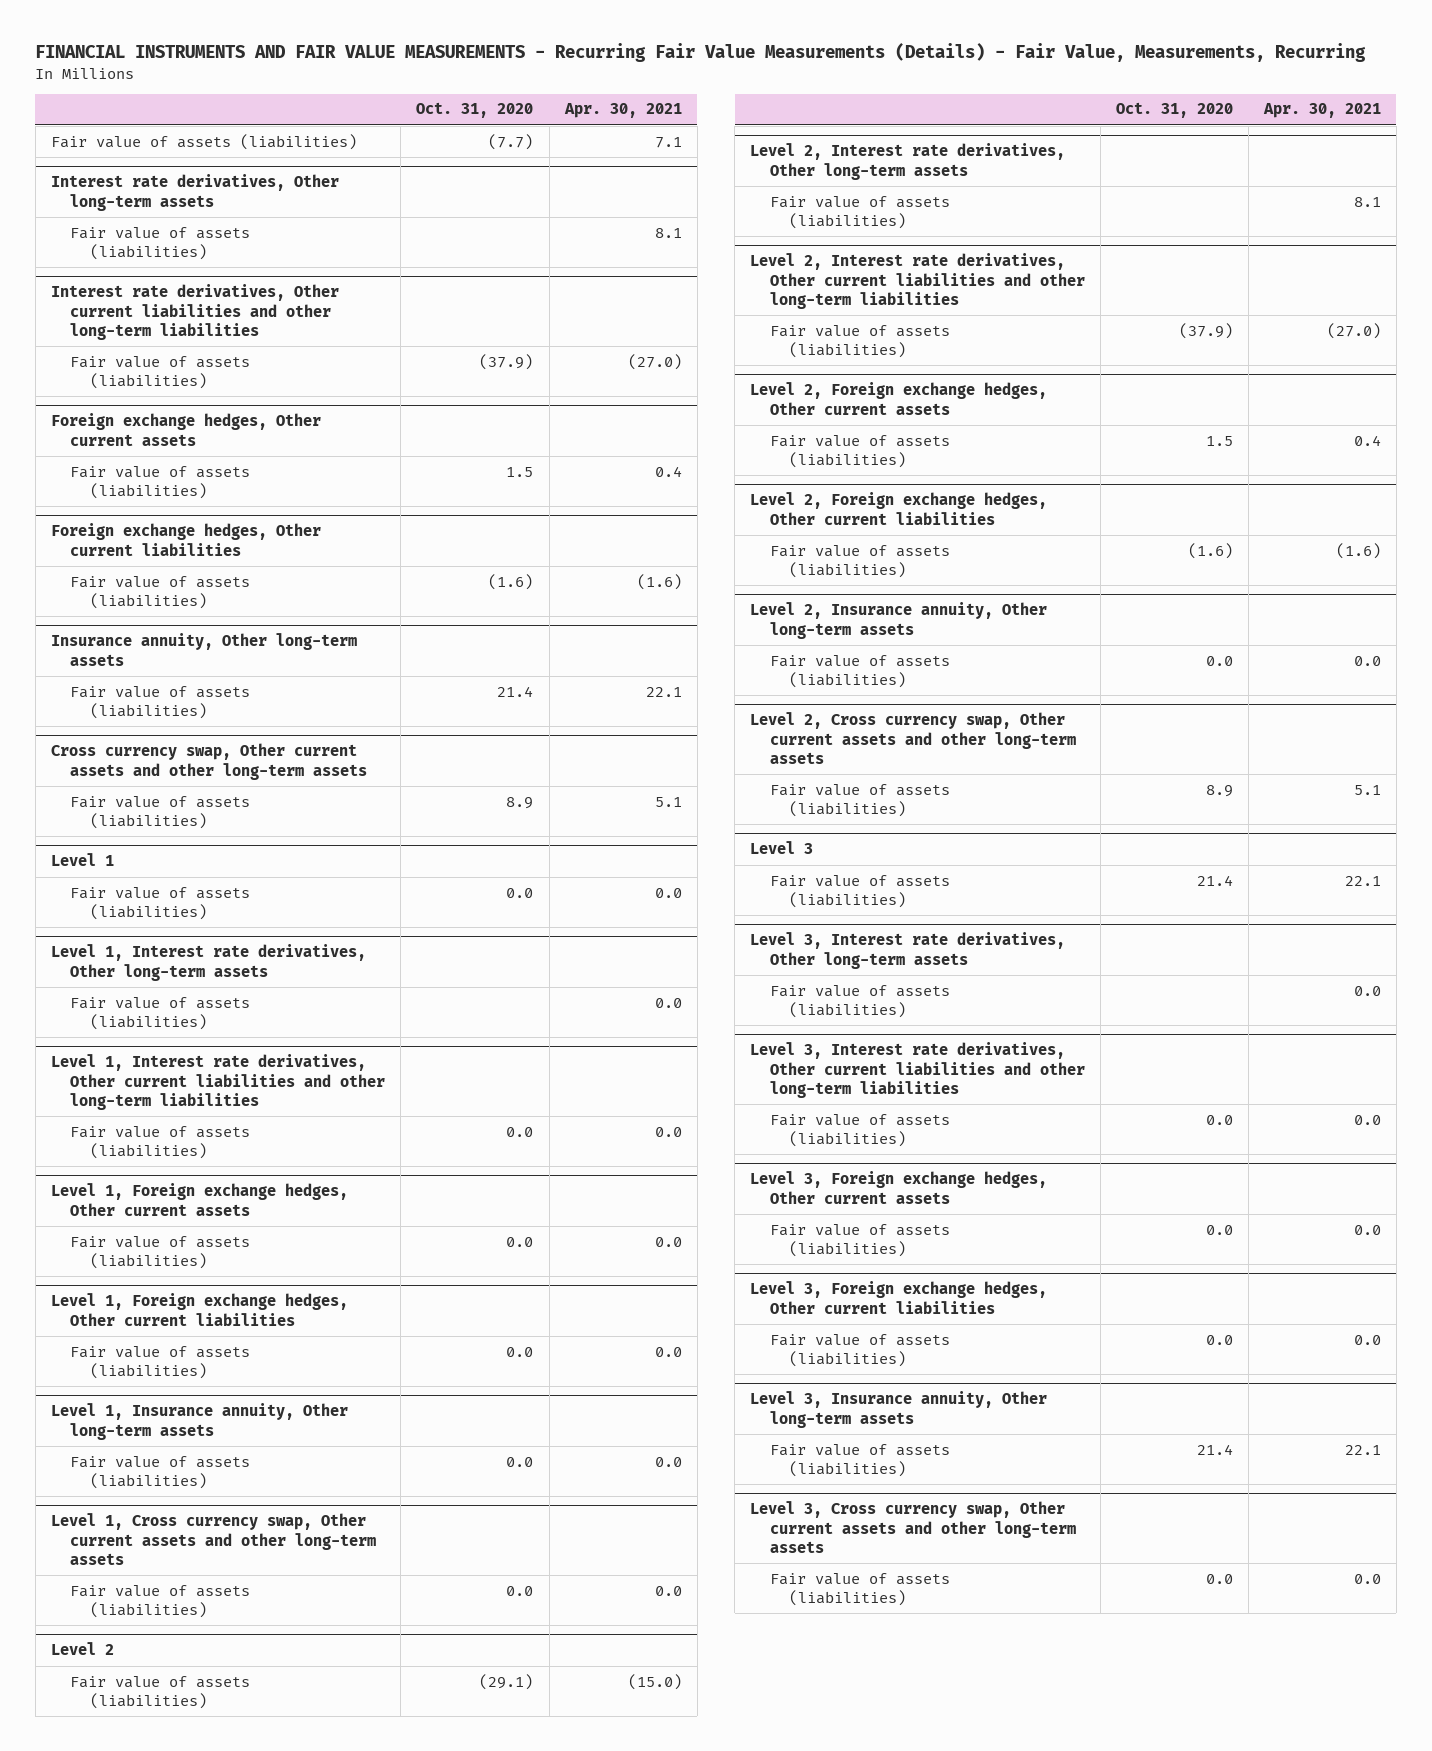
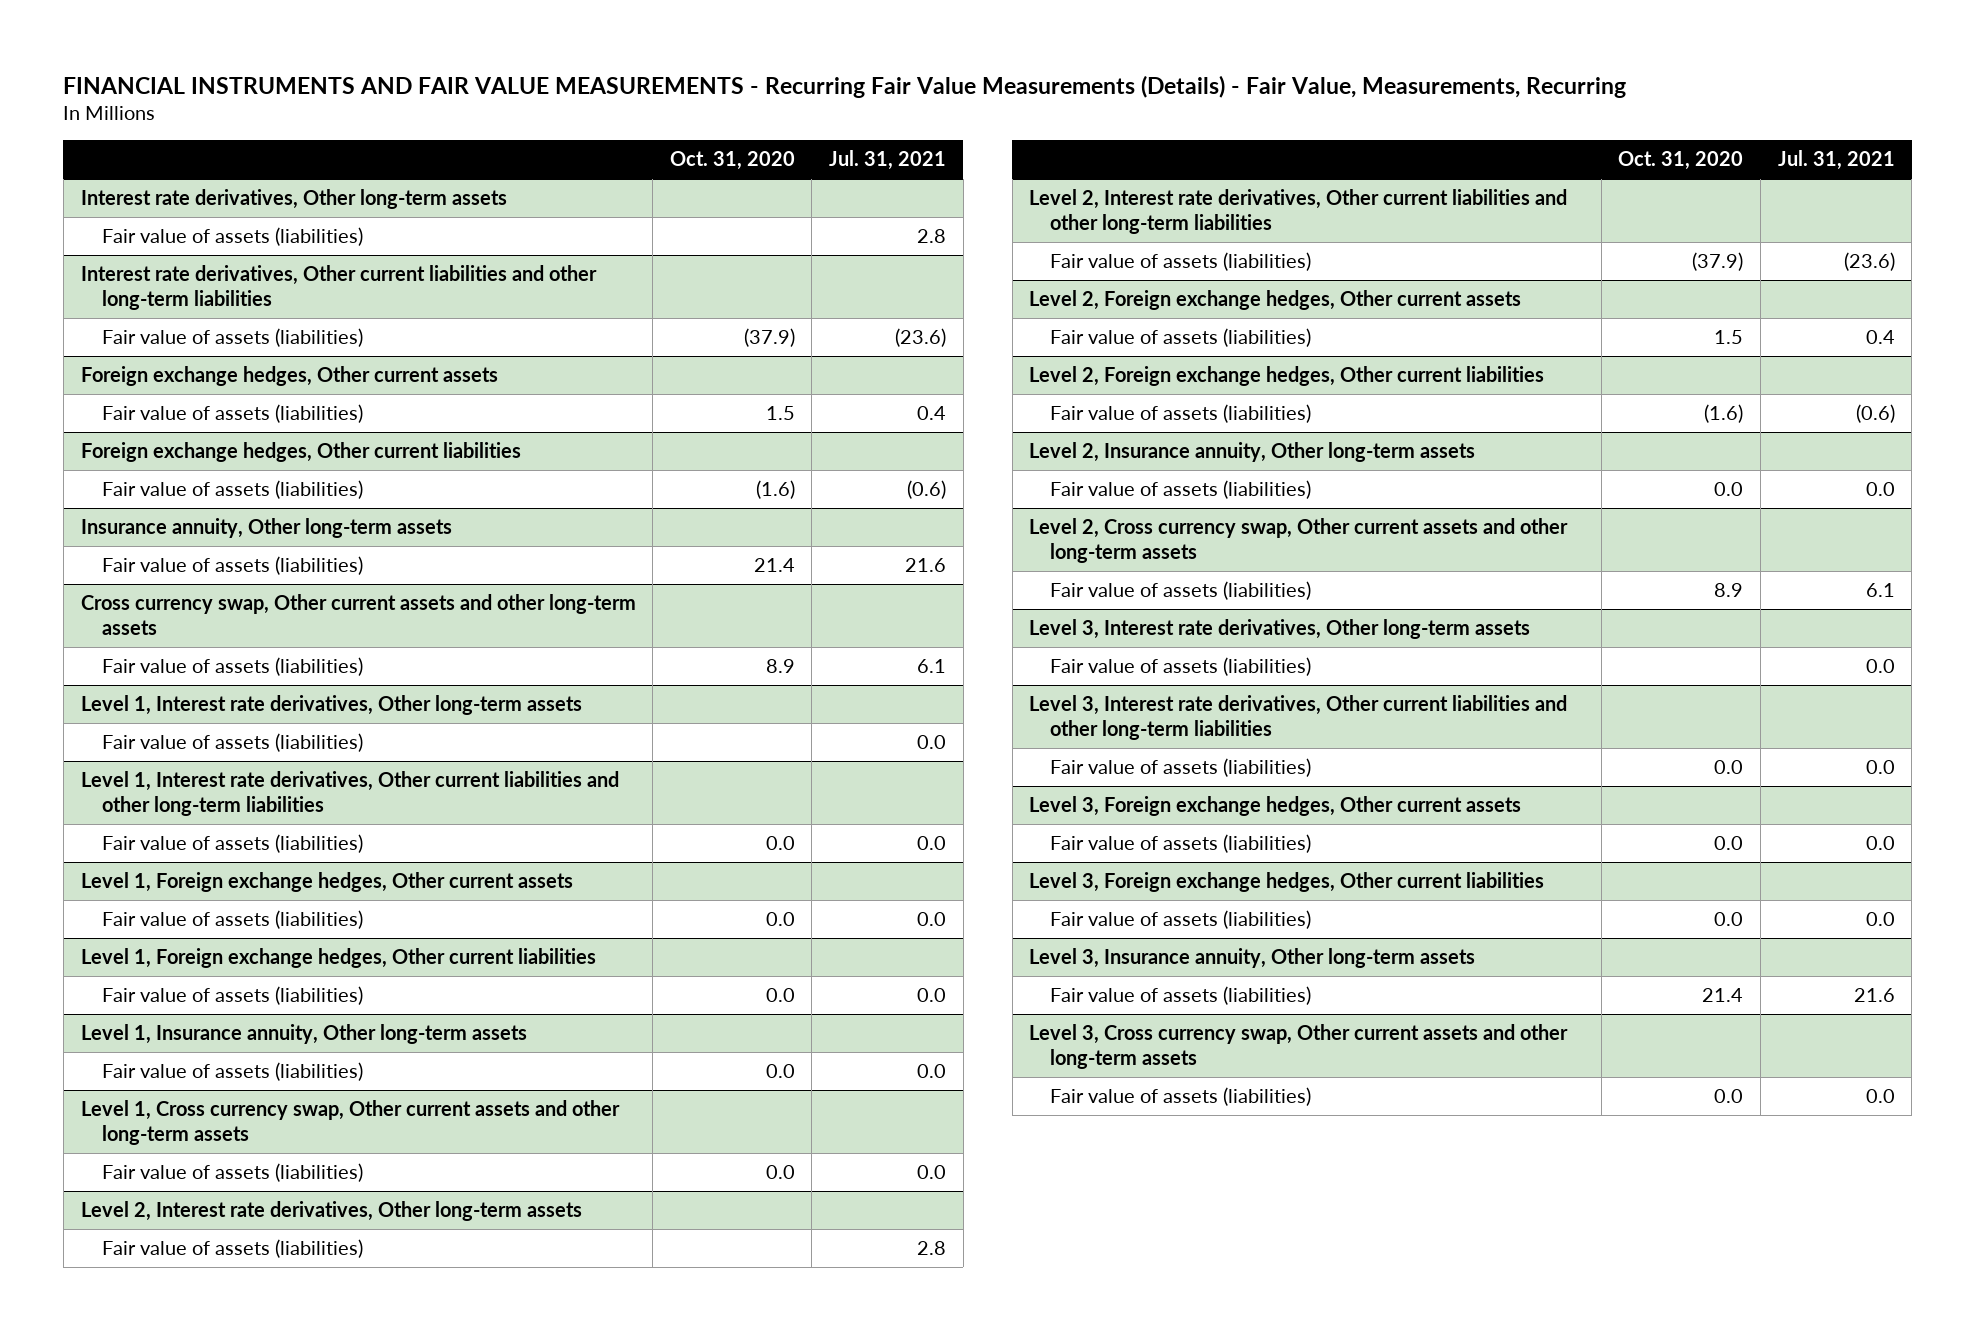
- | Oct. 31, 2020 | Apr. 30, 2021
+ | Oct. 31, 2020 | Jul. 31, 2021
- Fair value of assets (liabilities) | (7.7) | 7.1
- Level 1
- Fair value of assets (liabilities) | 0.0 | 0.0
- Level 2
- Fair value of assets (liabilities) | (29.1) | (15.0)
- Level 3
- Fair value of assets (liabilities) | 21.4 | 22.1

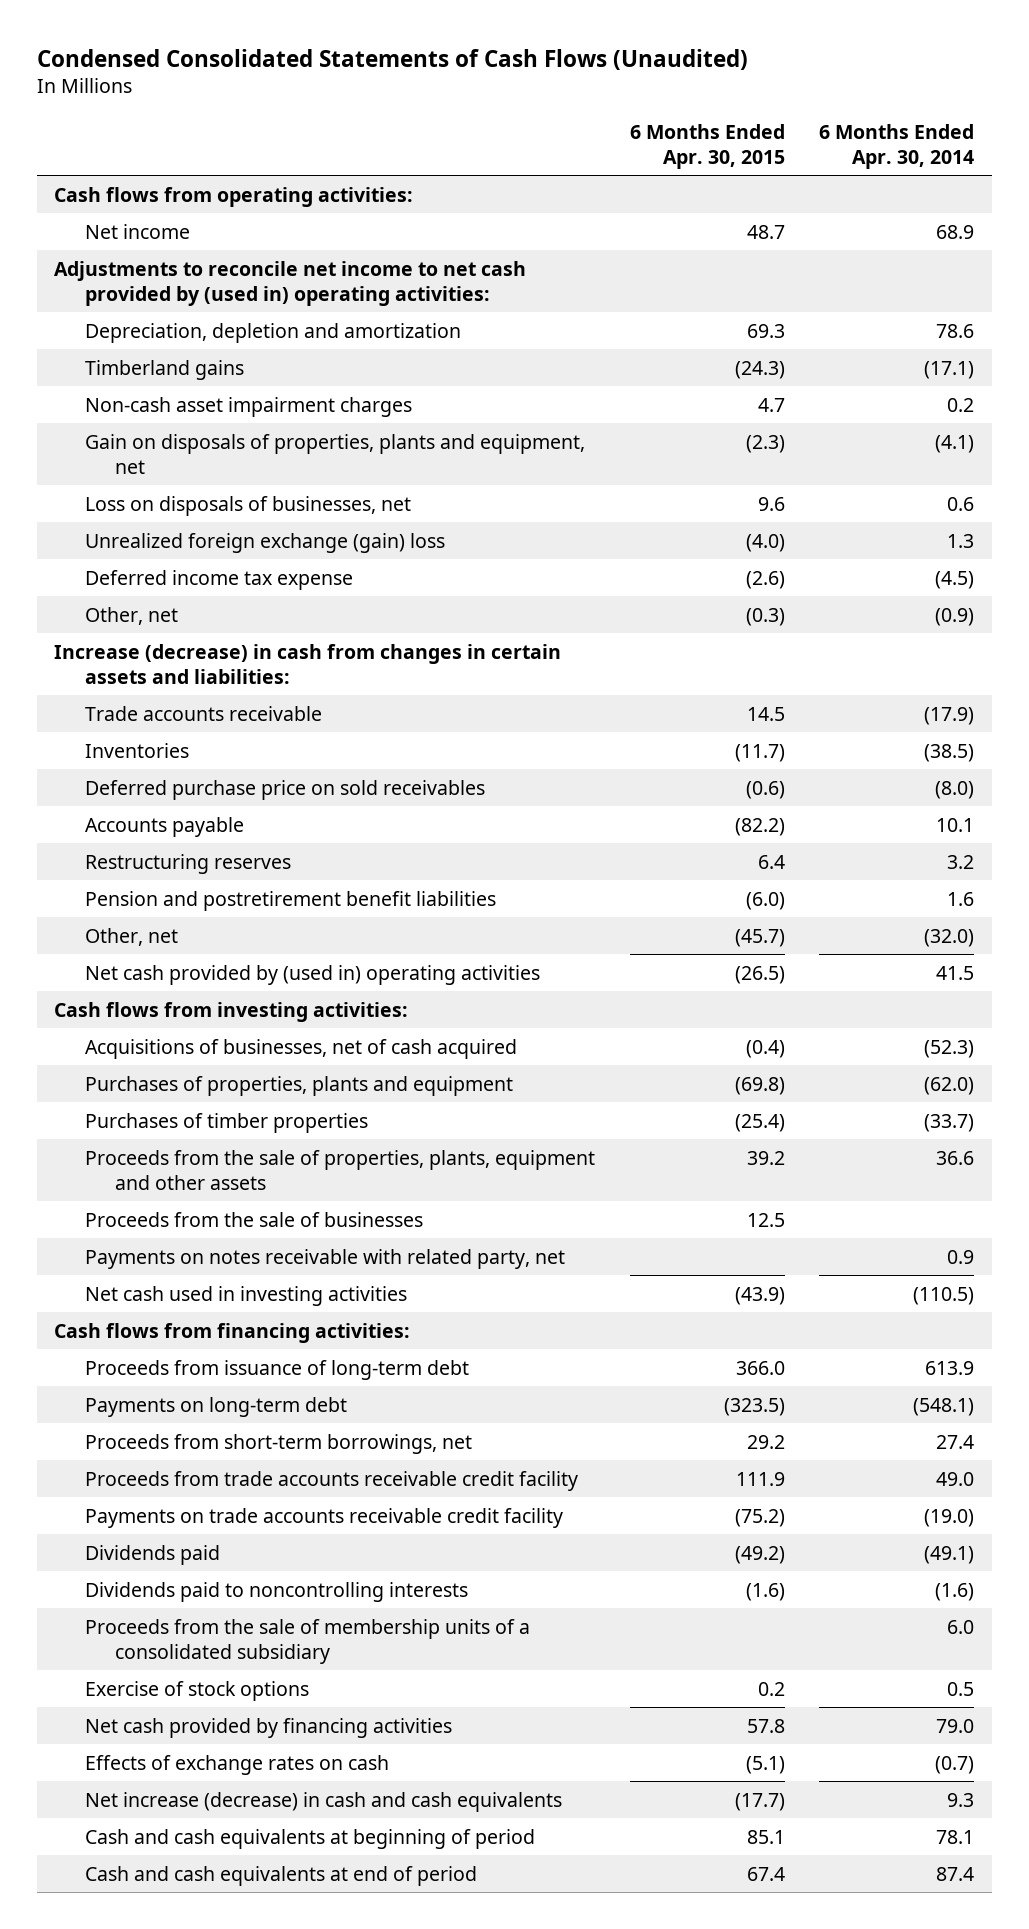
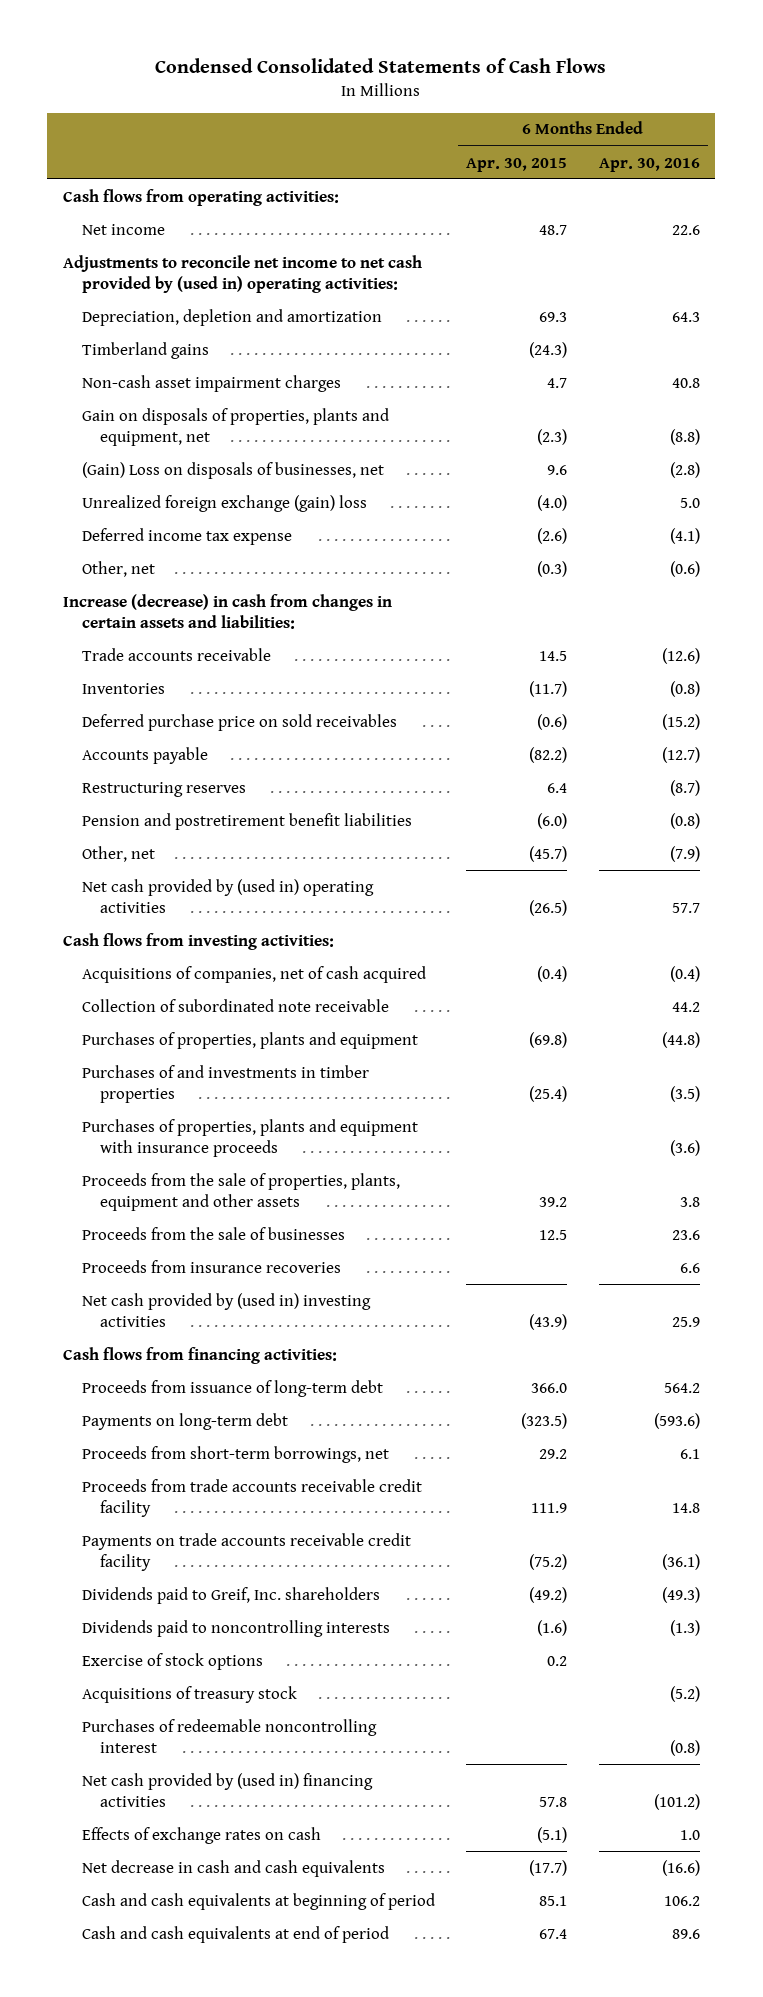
- Condensed Consolidated Statements of Cash Flows (Unaudited)
+ Condensed Consolidated Statements of Cash Flows
- | 6 Months Ended Apr. 30, 2015 | 6 Months Ended Apr. 30, 2014
+ | 6 Months Ended Apr. 30, 2015 | 6 Months Ended Apr. 30, 2016
- Loss on disposals of businesses, net | 9.6 | 0.6
+ (Gain) Loss on disposals of businesses, net | 9.6 | (2.8)
- Acquisitions of businesses, net of cash acquired | (0.4) | (52.3)
+ Acquisitions of companies, net of cash acquired | (0.4) | (0.4)
+ Collection of subordinated note receivable | | 44.2
- Purchases of timber properties | (25.4) | (33.7)
+ Purchases of and investments in timber properties | (25.4) | (3.5)
+ Purchases of properties, plants and equipment with insurance proceeds | | (3.6)
- Payments on notes receivable with related party, net | | 0.9
- Net cash used in investing activities | (43.9) | (110.5)
+ Proceeds from insurance recoveries | | 6.6
+ Net cash provided by (used in) investing activities | (43.9) | 25.9
- Dividends paid | (49.2) | (49.1)
+ Dividends paid to Greif, Inc. shareholders | (49.2) | (49.3)
- Proceeds from the sale of membership units of a consolidated subsidiary | | 6.0
- Net cash provided by financing activities | 57.8 | 79.0
+ Acquisitions of treasury stock | | (5.2)
+ Purchases of redeemable noncontrolling interest | | (0.8)
+ Net cash provided by (used in) financing activities | 57.8 | (101.2)
- Net increase (decrease) in cash and cash equivalents | (17.7) | 9.3
+ Net decrease in cash and cash equivalents | (17.7) | (16.6)

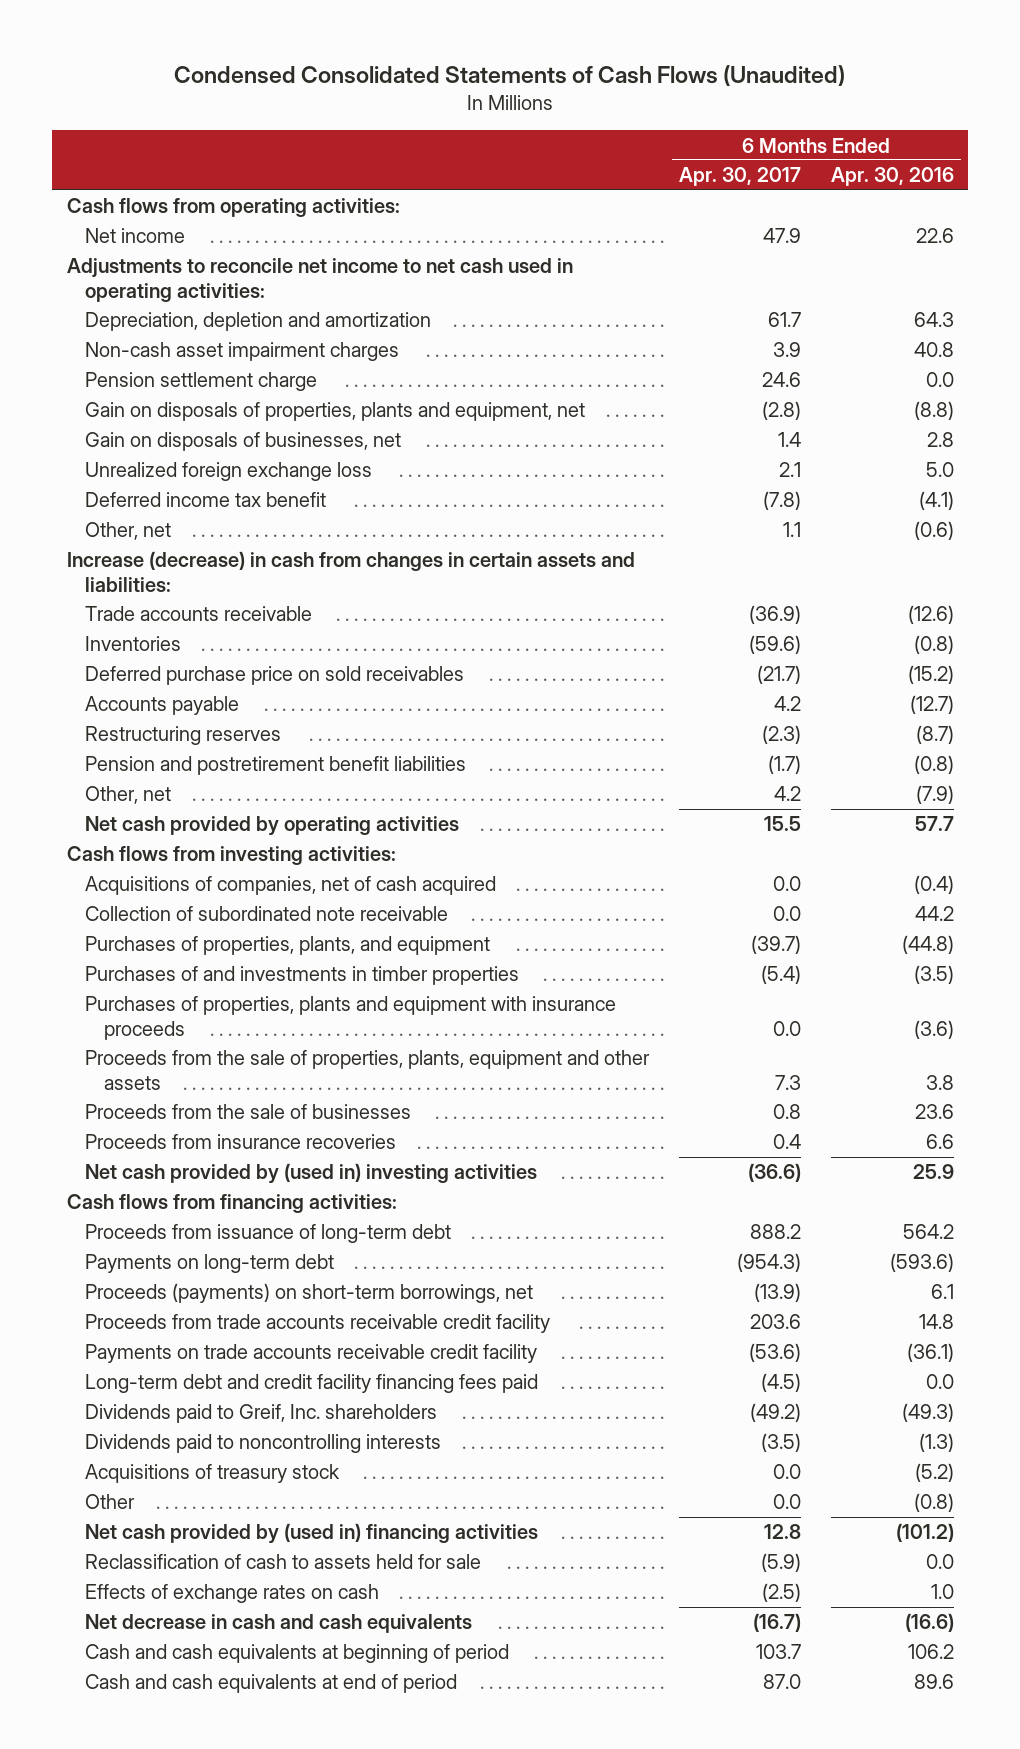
- Condensed Consolidated Statements of Cash Flows
+ Condensed Consolidated Statements of Cash Flows (Unaudited)
- | 6 Months Ended Apr. 30, 2015 | 6 Months Ended Apr. 30, 2016
+ | 6 Months Ended Apr. 30, 2017 | 6 Months Ended Apr. 30, 2016
- Adjustments to reconcile net income to net cash provided by (used in) operating activities:
+ Adjustments to reconcile net income to net cash used in operating activities:
- Timberland gains | (24.3) |
+ Pension settlement charge | 24.6 | 0.0
- (Gain) Loss on disposals of businesses, net | 9.6 | (2.8)
- Unrealized foreign exchange (gain) loss | (4.0) | 5.0
- Deferred income tax expense | (2.6) | (4.1)
+ Gain on disposals of businesses, net | 1.4 | 2.8
+ Unrealized foreign exchange loss | 2.1 | 5.0
+ Deferred income tax benefit | (7.8) | (4.1)
- Net cash provided by (used in) operating activities | (26.5) | 57.7
+ Net cash provided by operating activities | 15.5 | 57.7
- Purchases of properties, plants and equipment | (69.8) | (44.8)
+ Purchases of properties, plants, and equipment | (39.7) | (44.8)
- Proceeds from short-term borrowings, net | 29.2 | 6.1
+ Proceeds (payments) on short-term borrowings, net | (13.9) | 6.1
+ Long-term debt and credit facility financing fees paid | (4.5) | 0.0
- Exercise of stock options | 0.2 |
- Purchases of redeemable noncontrolling interest | | (0.8)
+ Other | 0.0 | (0.8)
+ Reclassification of cash to assets held for sale | (5.9) | 0.0

